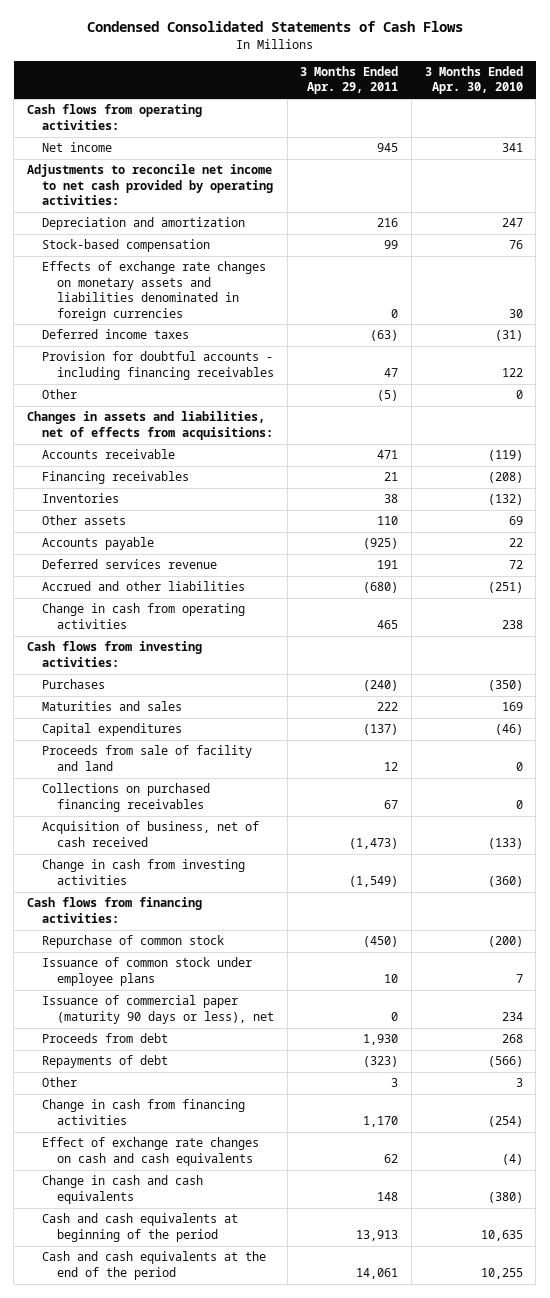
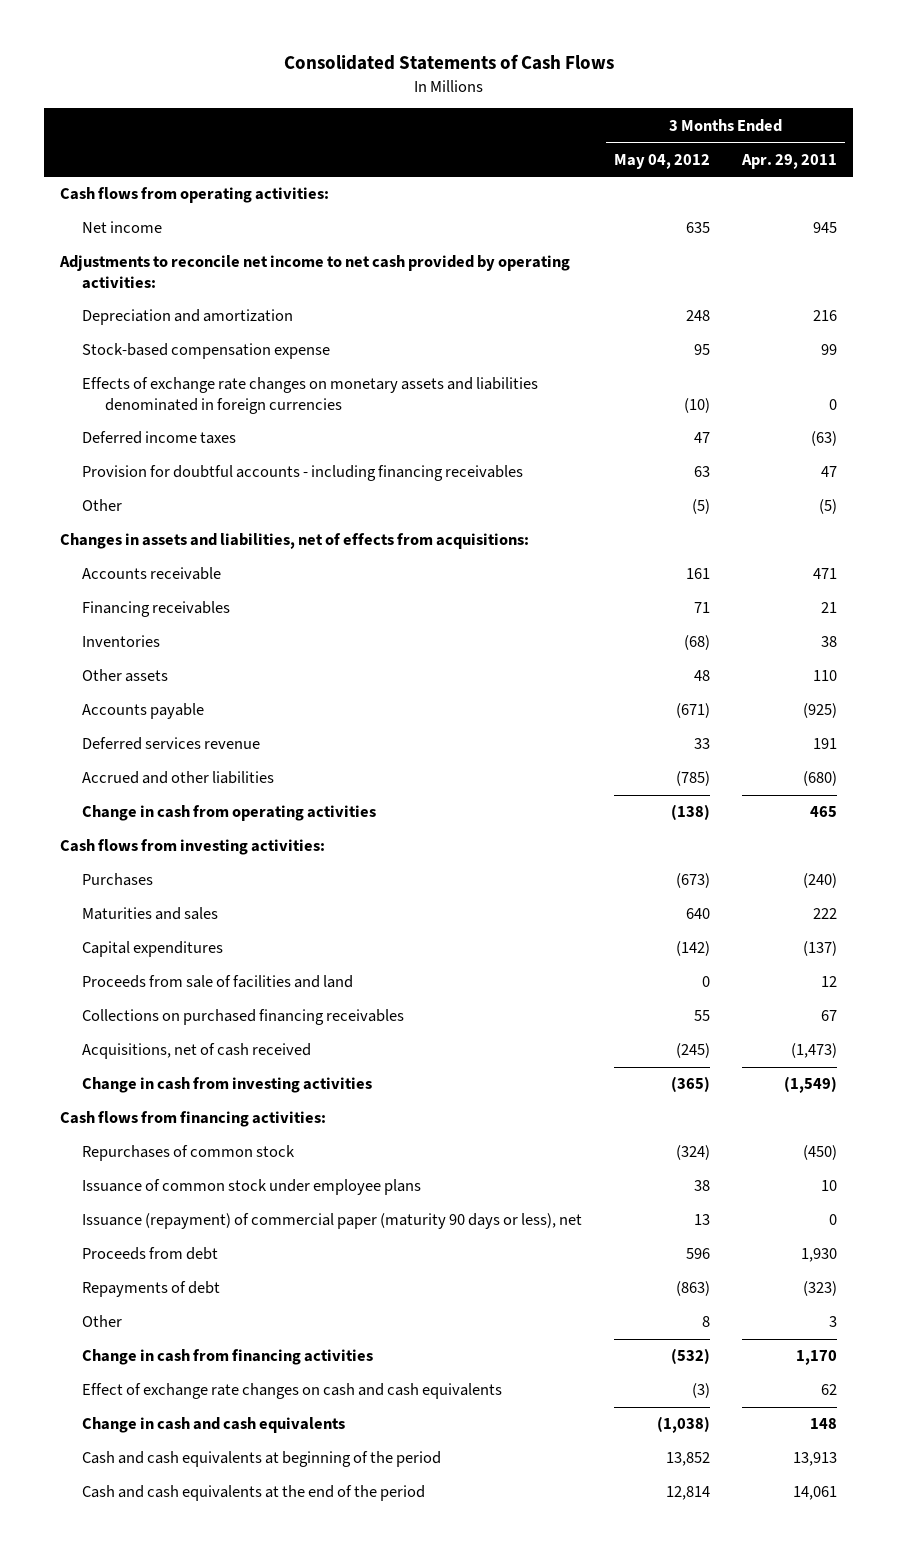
- Condensed Consolidated Statements of Cash Flows
+ Consolidated Statements of Cash Flows
- | 3 Months Ended Apr. 29, 2011 | 3 Months Ended Apr. 30, 2010
+ | 3 Months Ended May 04, 2012 | 3 Months Ended Apr. 29, 2011
- Stock-based compensation | 99 | 76
+ Stock-based compensation expense | 95 | 99
- Proceeds from sale of facility and land | 12 | 0
+ Proceeds from sale of facilities and land | 0 | 12
- Acquisition of business, net of cash received | (1,473) | (133)
+ Acquisitions, net of cash received | (245) | (1,473)
- Repurchase of common stock | (450) | (200)
+ Repurchases of common stock | (324) | (450)
- Issuance of commercial paper (maturity 90 days or less), net | 0 | 234
+ Issuance (repayment) of commercial paper (maturity 90 days or less), net | 13 | 0

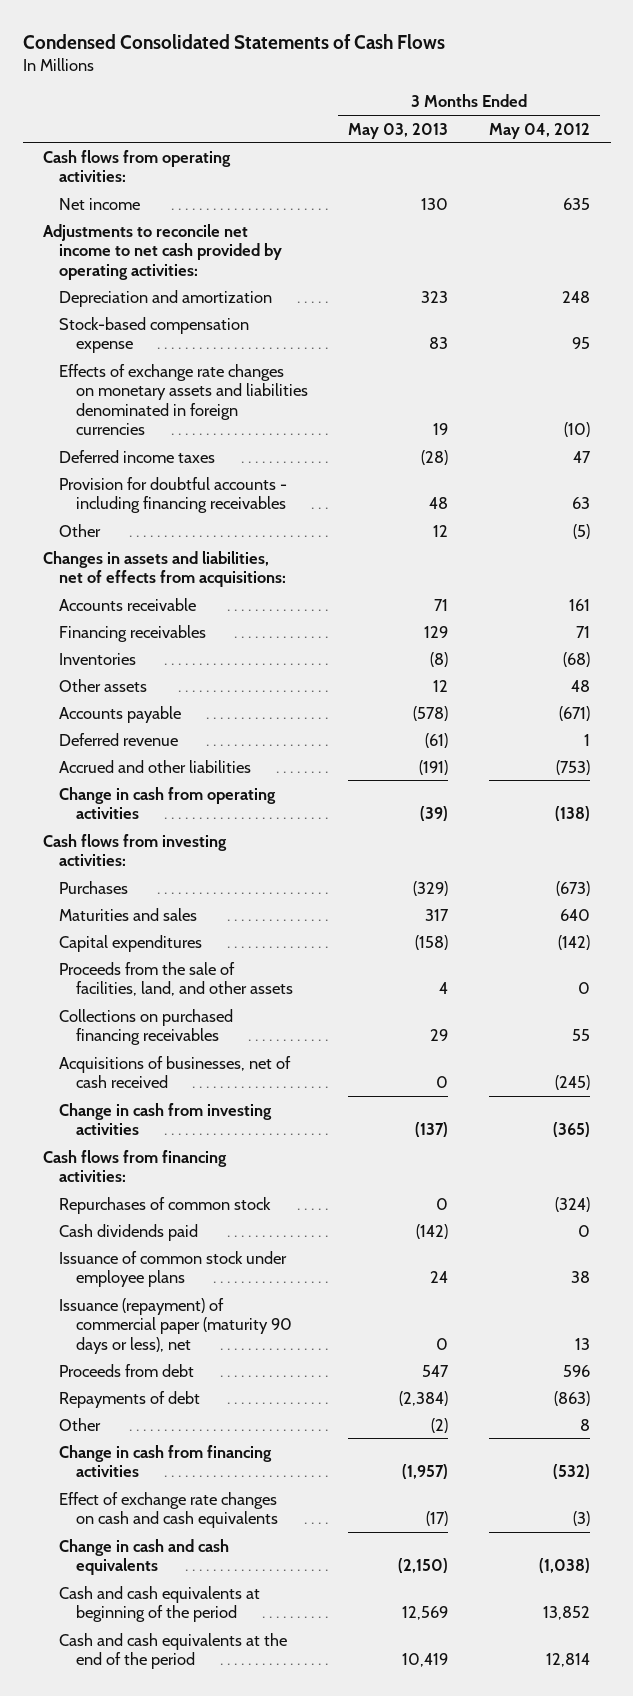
- Consolidated Statements of Cash Flows
+ Condensed Consolidated Statements of Cash Flows
- | 3 Months Ended May 04, 2012 | 3 Months Ended Apr. 29, 2011
+ | 3 Months Ended May 03, 2013 | 3 Months Ended May 04, 2012
- Deferred services revenue | 33 | 191
- Accrued and other liabilities | (785) | (680)
+ Deferred revenue | (61) | 1
+ Accrued and other liabilities | (191) | (753)
- Proceeds from sale of facilities and land | 0 | 12
+ Proceeds from the sale of facilities, land, and other assets | 4 | 0
- Acquisitions, net of cash received | (245) | (1,473)
+ Acquisitions of businesses, net of cash received | 0 | (245)
+ Cash dividends paid | (142) | 0

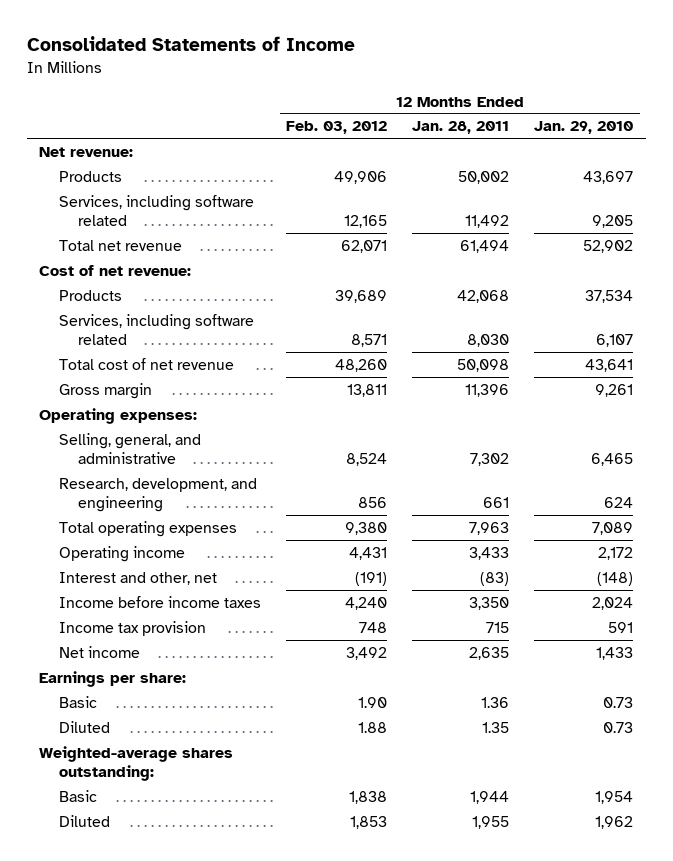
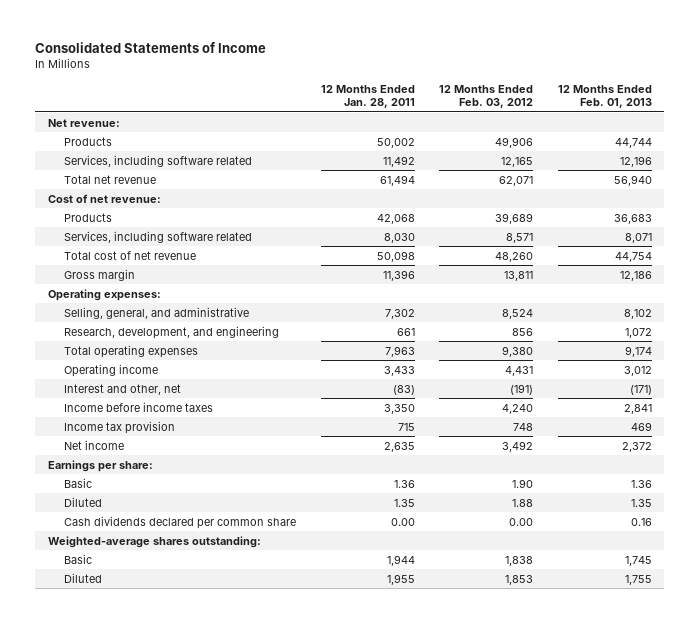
- | 12 Months Ended Feb. 03, 2012 | 12 Months Ended Jan. 28, 2011 | 12 Months Ended Jan. 29, 2010
+ | 12 Months Ended Jan. 28, 2011 | 12 Months Ended Feb. 03, 2012 | 12 Months Ended Feb. 01, 2013
+ Cash dividends declared per common share | 0.00 | 0.00 | 0.16

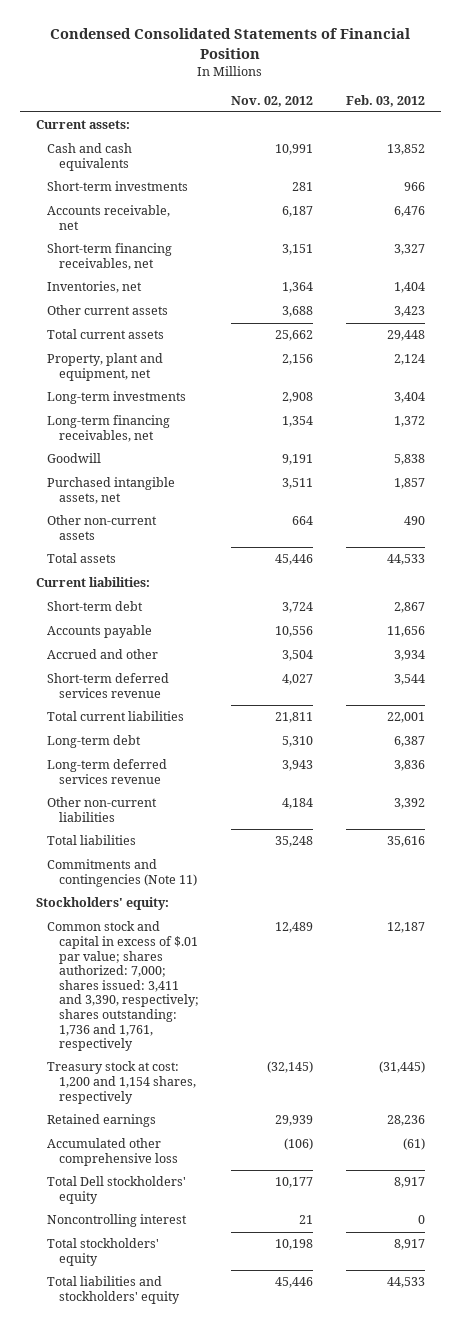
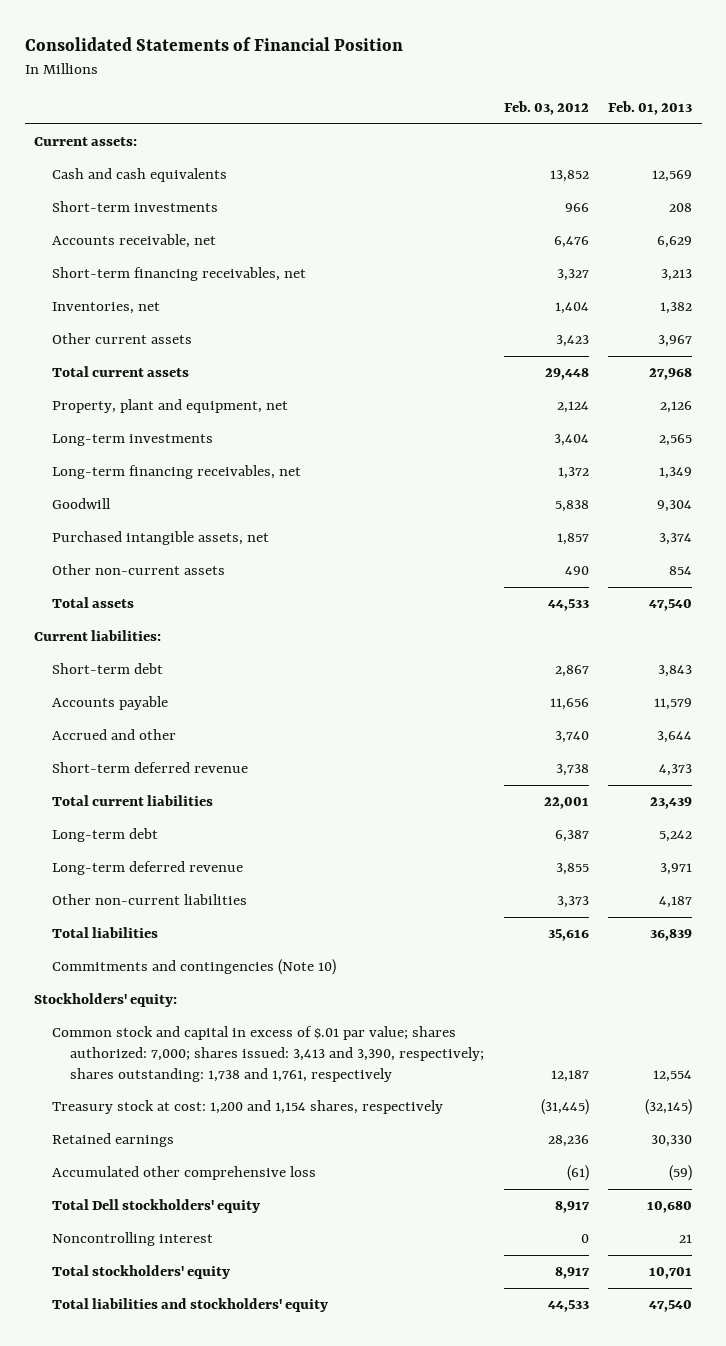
- Condensed Consolidated Statements of Financial Position
+ Consolidated Statements of Financial Position
- | Nov. 02, 2012 | Feb. 03, 2012
+ | Feb. 03, 2012 | Feb. 01, 2013
- Accrued and other | 3,504 | 3,934
- Short-term deferred services revenue | 4,027 | 3,544
+ Accrued and other | 3,740 | 3,644
+ Short-term deferred revenue | 3,738 | 4,373
- Long-term deferred services revenue | 3,943 | 3,836
- Other non-current liabilities | 4,184 | 3,392
+ Long-term deferred revenue | 3,855 | 3,971
+ Other non-current liabilities | 3,373 | 4,187
- Commitments and contingencies (Note 11)
+ Commitments and contingencies (Note 10)
- Common stock and capital in excess of $.01 par value; shares authorized: 7,000; shares issued: 3,411 and 3,390, respectively; shares outstanding: 1,736 and 1,761, respectively | 12,489 | 12,187
+ Common stock and capital in excess of $.01 par value; shares authorized: 7,000; shares issued: 3,413 and 3,390, respectively; shares outstanding: 1,738 and 1,761, respectively | 12,187 | 12,554

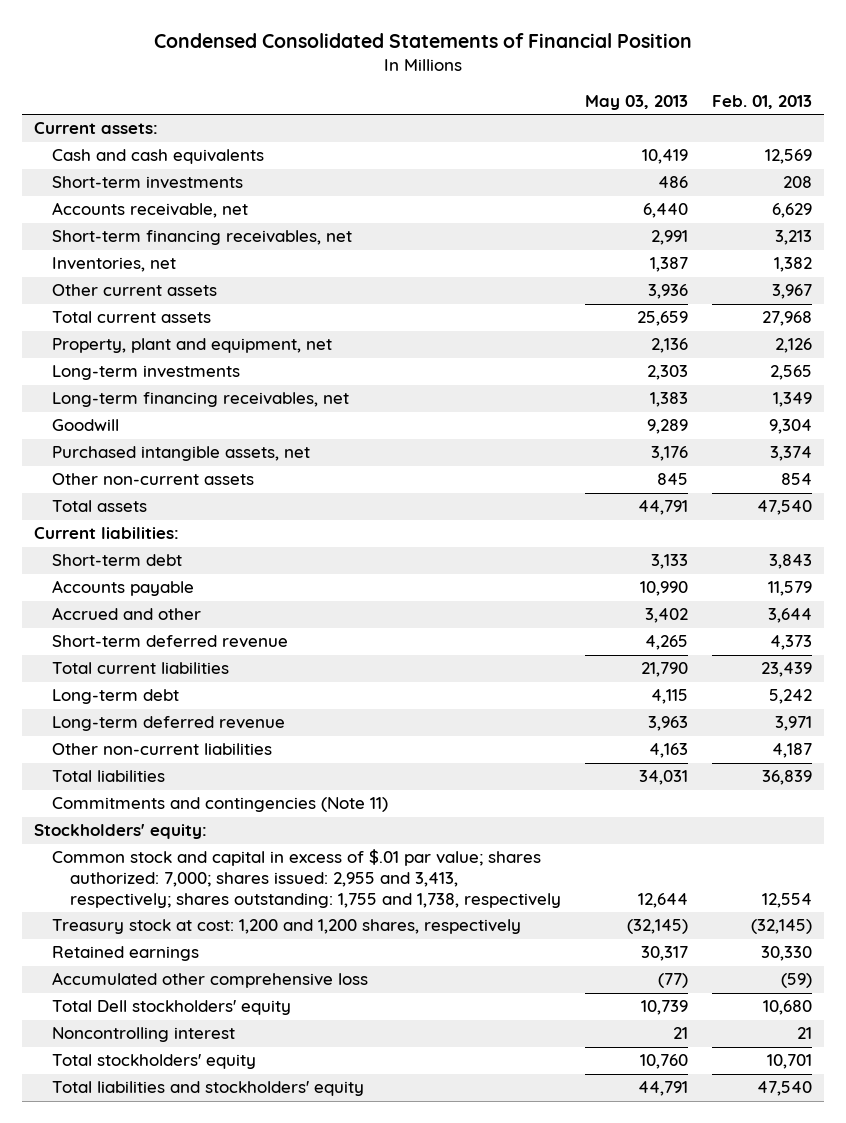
- Consolidated Statements of Financial Position
+ Condensed Consolidated Statements of Financial Position
- | Feb. 03, 2012 | Feb. 01, 2013
+ | May 03, 2013 | Feb. 01, 2013
- Commitments and contingencies (Note 10)
+ Commitments and contingencies (Note 11)
- Common stock and capital in excess of $.01 par value; shares authorized: 7,000; shares issued: 3,413 and 3,390, respectively; shares outstanding: 1,738 and 1,761, respectively | 12,187 | 12,554
- Treasury stock at cost: 1,200 and 1,154 shares, respectively | (31,445) | (32,145)
+ Common stock and capital in excess of $.01 par value; shares authorized: 7,000; shares issued: 2,955 and 3,413, respectively; shares outstanding: 1,755 and 1,738, respectively | 12,644 | 12,554
+ Treasury stock at cost: 1,200 and 1,200 shares, respectively | (32,145) | (32,145)

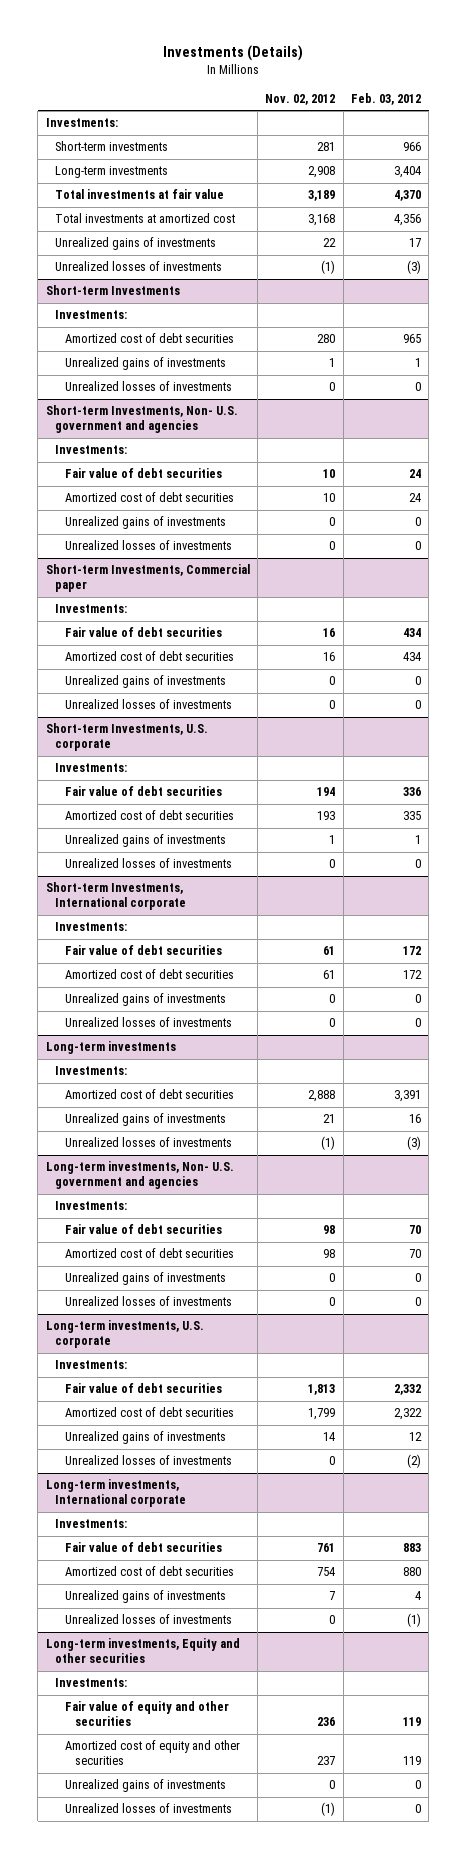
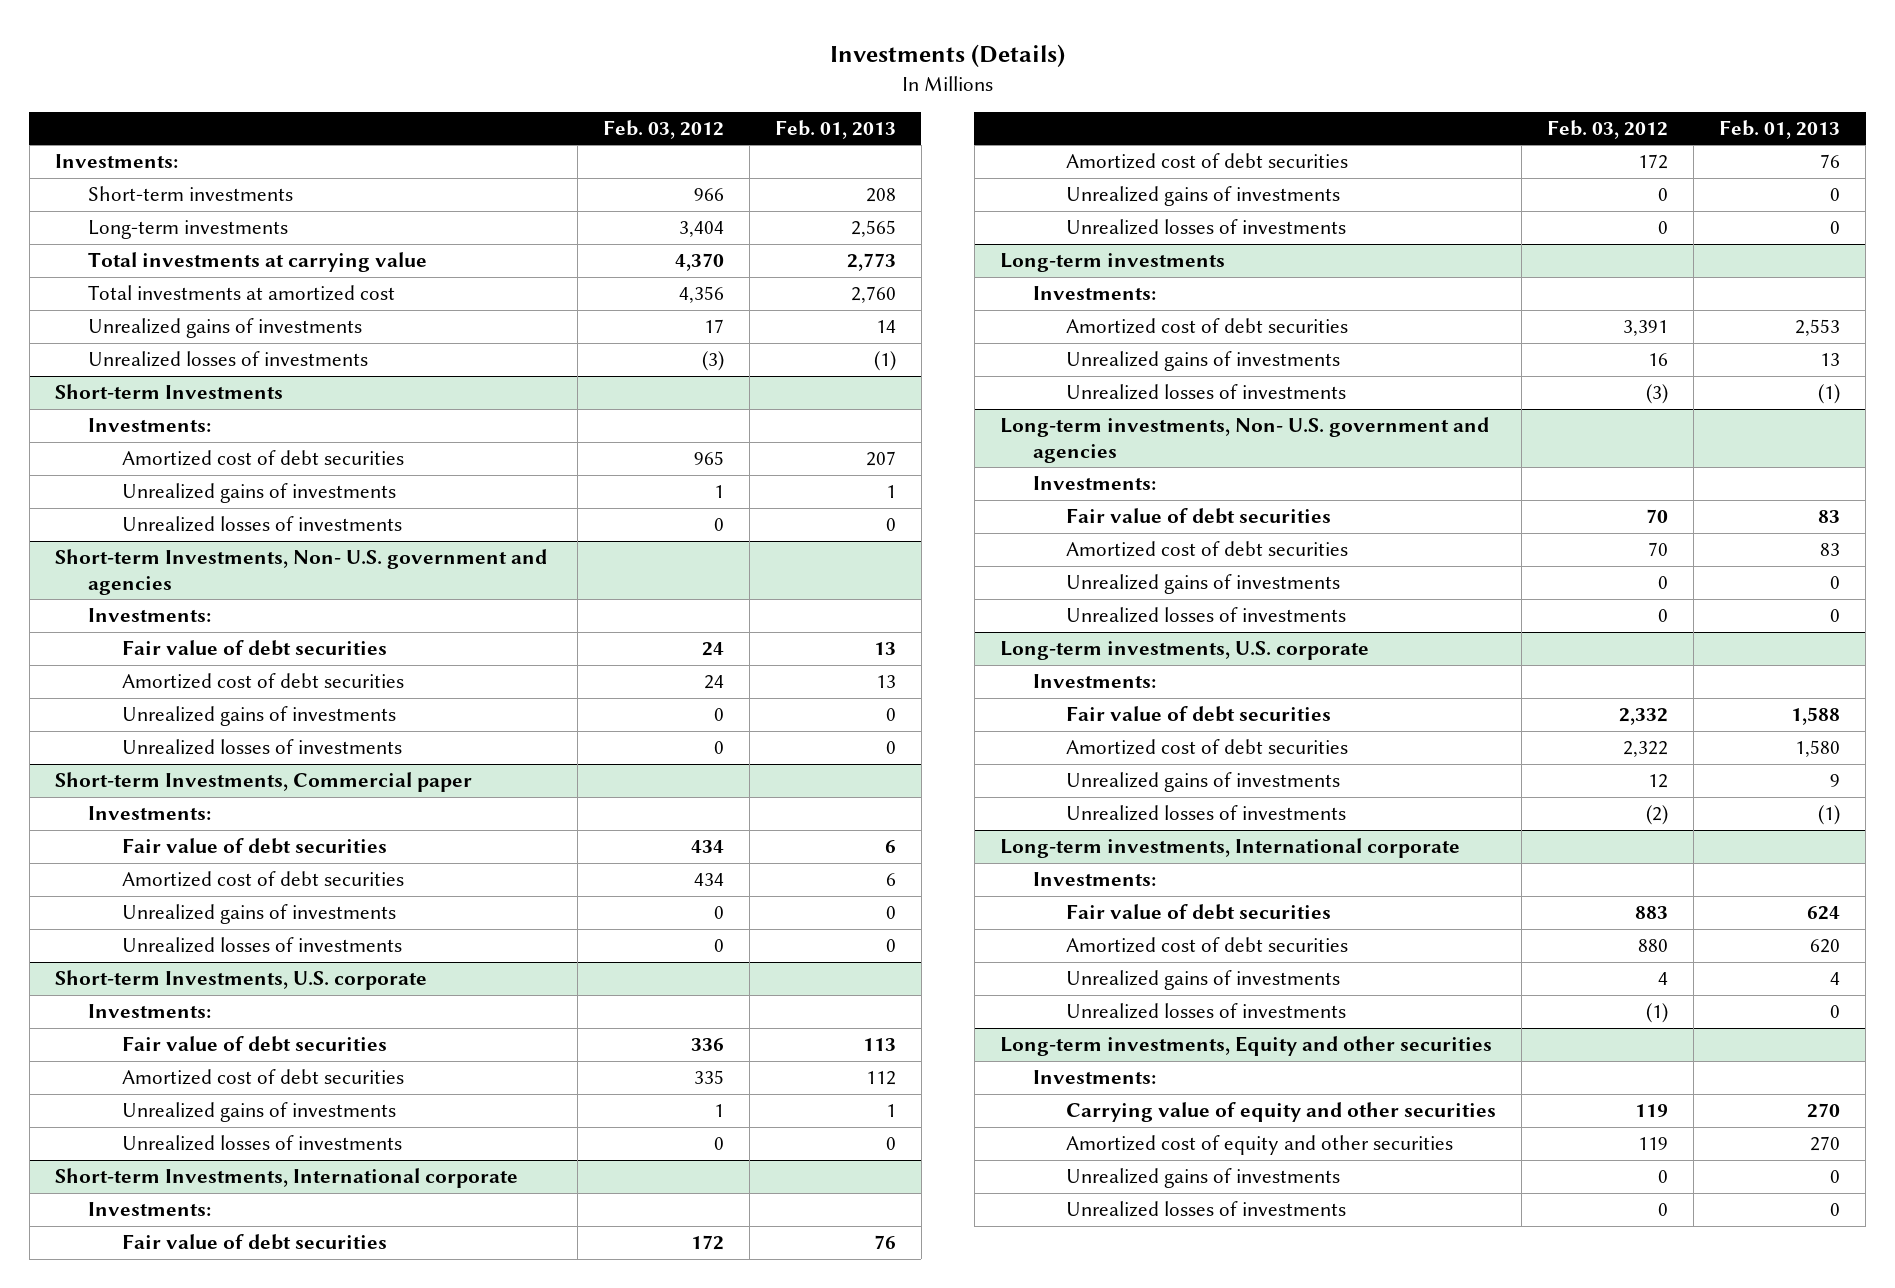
- | Nov. 02, 2012 | Feb. 03, 2012
+ | Feb. 03, 2012 | Feb. 01, 2013
- Total investments at fair value | 3,189 | 4,370
+ Total investments at carrying value | 4,370 | 2,773
@ Long-term investments, Equity and other securities
- Fair value of equity and other securities | 236 | 119
+ Carrying value of equity and other securities | 119 | 270

